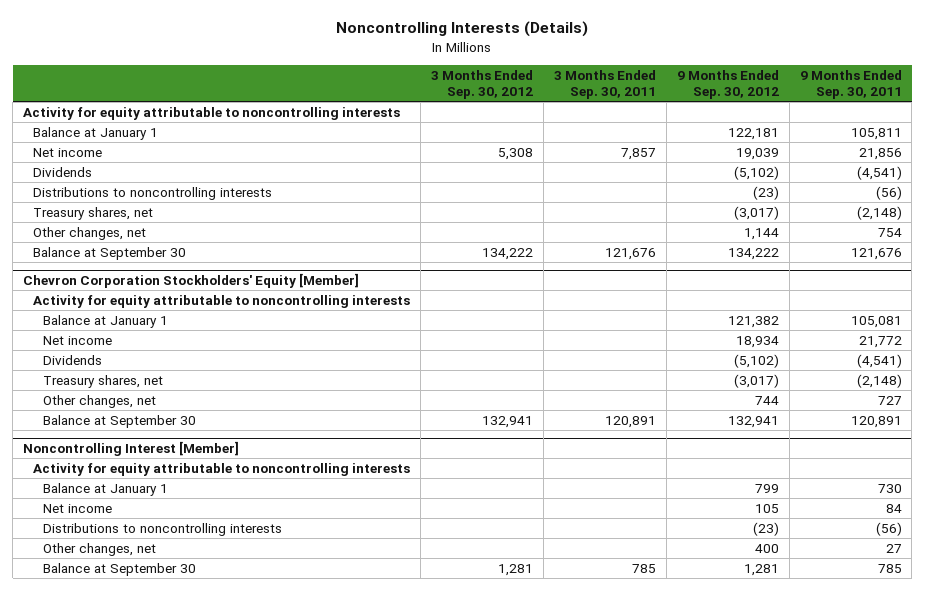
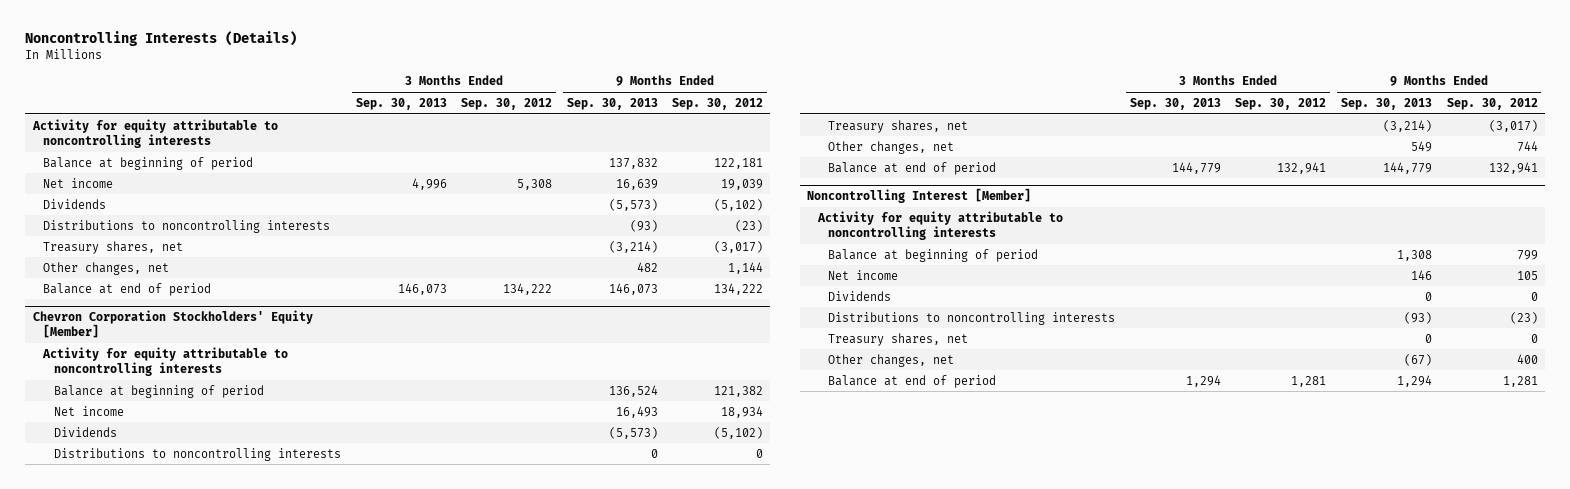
- | 3 Months Ended Sep. 30, 2012 | 3 Months Ended Sep. 30, 2011 | 9 Months Ended Sep. 30, 2012 | 9 Months Ended Sep. 30, 2011
+ | 3 Months Ended Sep. 30, 2013 | 3 Months Ended Sep. 30, 2012 | 9 Months Ended Sep. 30, 2013 | 9 Months Ended Sep. 30, 2012
- Balance at January 1 | | | 122,181 | 105,811
+ Balance at beginning of period | | | 137,832 | 122,181
- Balance at September 30 | 134,222 | 121,676 | 134,222 | 121,676
+ Balance at end of period | 146,073 | 134,222 | 146,073 | 134,222
@ Chevron Corporation Stockholders' Equity [Member]
- Balance at January 1 | | | 121,382 | 105,081
+ Balance at beginning of period | | | 136,524 | 121,382
+ Distributions to noncontrolling interests | | | 0 | 0
- Balance at September 30 | 132,941 | 120,891 | 132,941 | 120,891
+ Balance at end of period | 144,779 | 132,941 | 144,779 | 132,941
@ Noncontrolling Interest [Member]
- Balance at January 1 | | | 799 | 730
+ Balance at beginning of period | | | 1,308 | 799
+ Dividends | | | 0 | 0
+ Treasury shares, net | | | 0 | 0
- Balance at September 30 | 1,281 | 785 | 1,281 | 785
+ Balance at end of period | 1,294 | 1,281 | 1,294 | 1,281

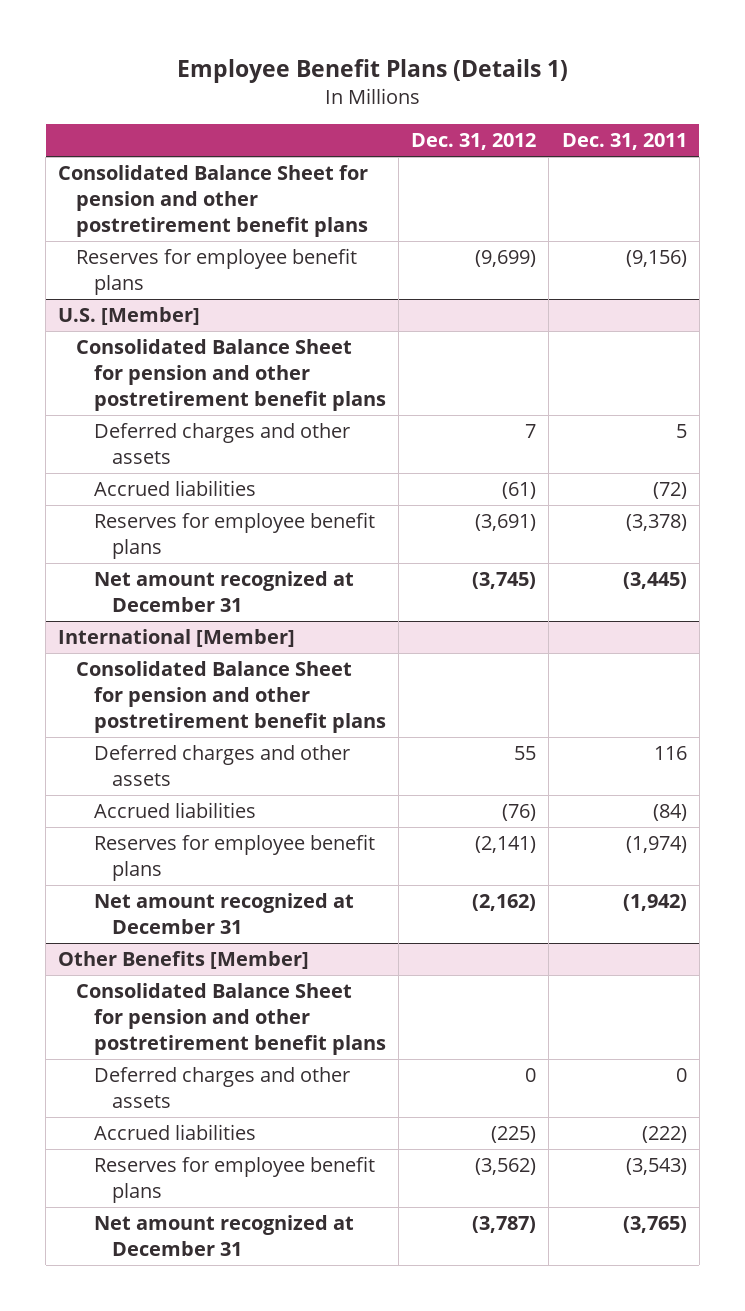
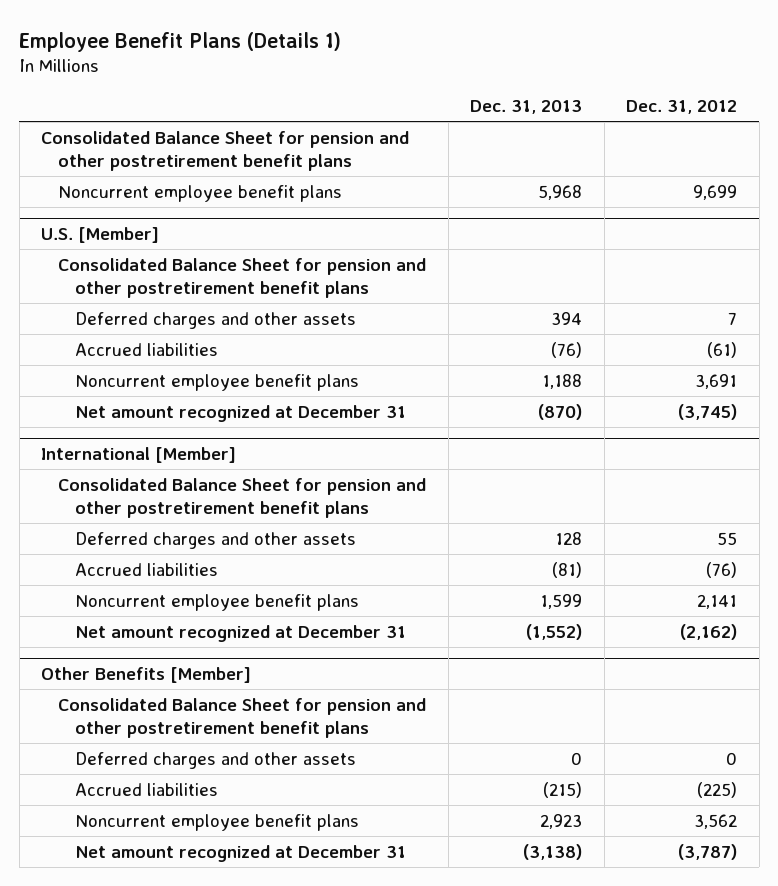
- | Dec. 31, 2012 | Dec. 31, 2011
+ | Dec. 31, 2013 | Dec. 31, 2012
- Reserves for employee benefit plans | (9,699) | (9,156)
+ Noncurrent employee benefit plans | 5,968 | 9,699
@ U.S. [Member]
- Reserves for employee benefit plans | (3,691) | (3,378)
+ Noncurrent employee benefit plans | 1,188 | 3,691
@ International [Member]
- Reserves for employee benefit plans | (2,141) | (1,974)
+ Noncurrent employee benefit plans | 1,599 | 2,141
@ Other Benefits [Member]
- Reserves for employee benefit plans | (3,562) | (3,543)
+ Noncurrent employee benefit plans | 2,923 | 3,562

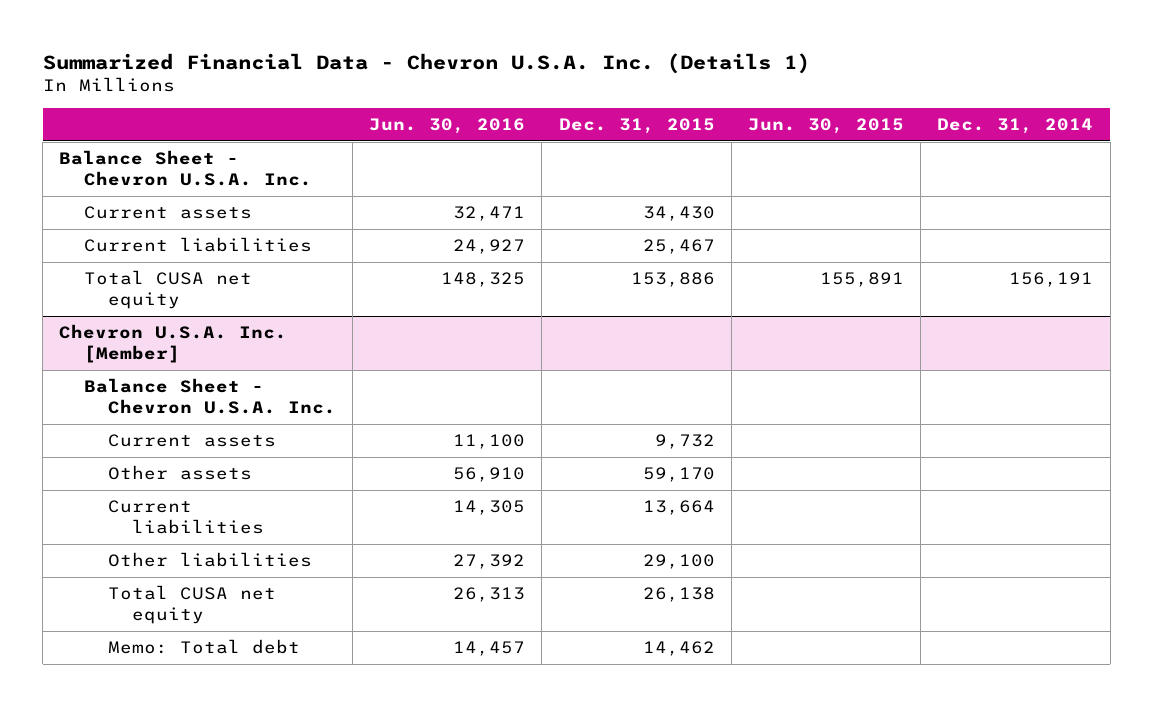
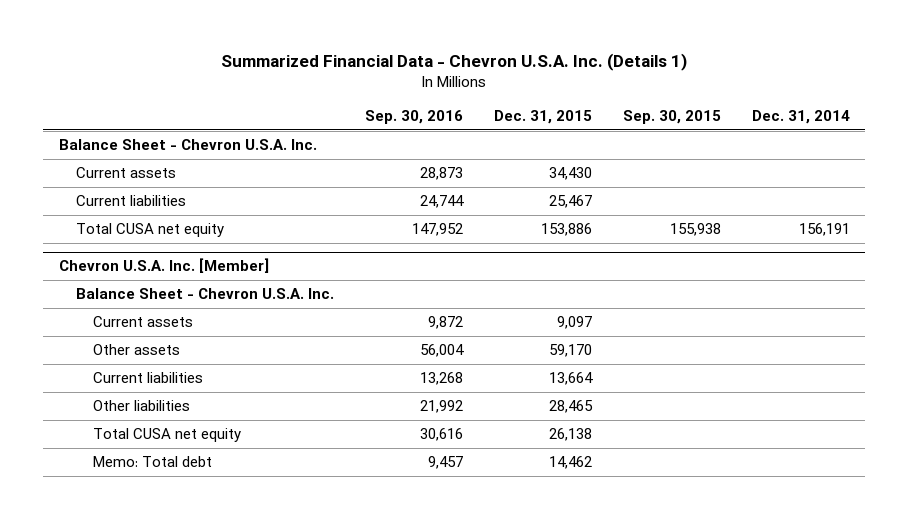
- | Jun. 30, 2016 | Dec. 31, 2015 | Jun. 30, 2015 | Dec. 31, 2014
+ | Sep. 30, 2016 | Dec. 31, 2015 | Sep. 30, 2015 | Dec. 31, 2014
@ Chevron U.S.A. Inc. [Member]
- Current assets | 11,100 | 9,732 | |
+ Current assets | 9,872 | 9,097 | |
- Other liabilities | 27,392 | 29,100 | |
+ Other liabilities | 21,992 | 28,465 | |

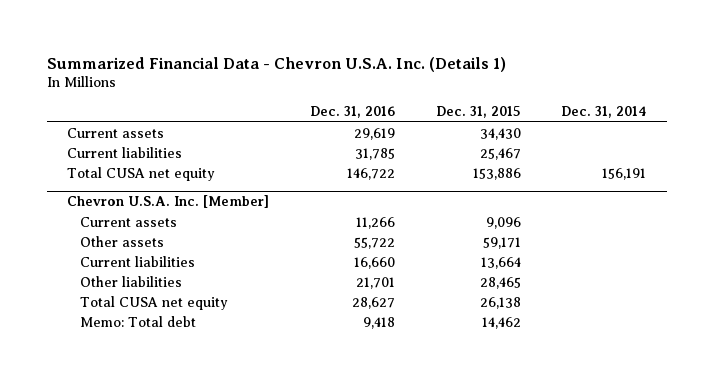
- | Sep. 30, 2016 | Dec. 31, 2015 | Sep. 30, 2015 | Dec. 31, 2014
+ | Dec. 31, 2016 | Dec. 31, 2015 | Dec. 31, 2014
- Balance Sheet - Chevron U.S.A. Inc.
@ Chevron U.S.A. Inc. [Member]
- Balance Sheet - Chevron U.S.A. Inc.
- Current assets | 9,872 | 9,097 | |
- Other assets | 56,004 | 59,170 | |
+ Current assets | 11,266 | 9,096 |
+ Other assets | 55,722 | 59,171 |

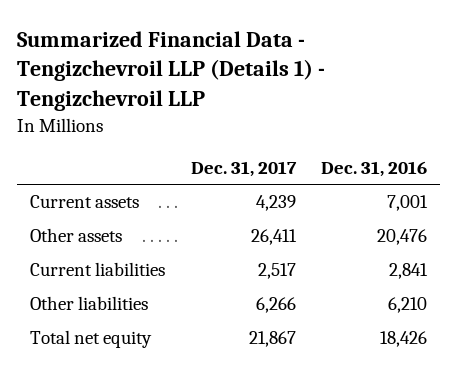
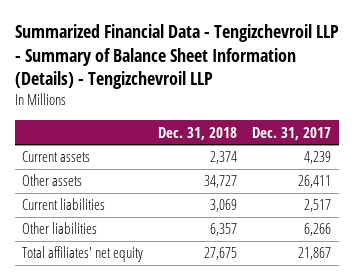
- Summarized Financial Data - Tengizchevroil LLP (Details 1) - Tengizchevroil LLP
+ Summarized Financial Data - Tengizchevroil LLP - Summary of Balance Sheet Information (Details) - Tengizchevroil LLP
- | Dec. 31, 2017 | Dec. 31, 2016
+ | Dec. 31, 2018 | Dec. 31, 2017
- Total net equity | 21,867 | 18,426
+ Total affiliates' net equity | 27,675 | 21,867

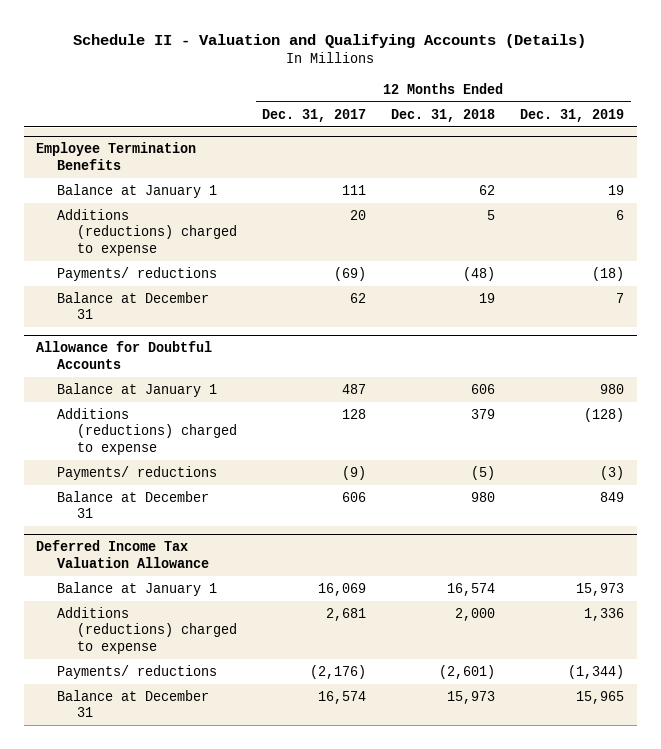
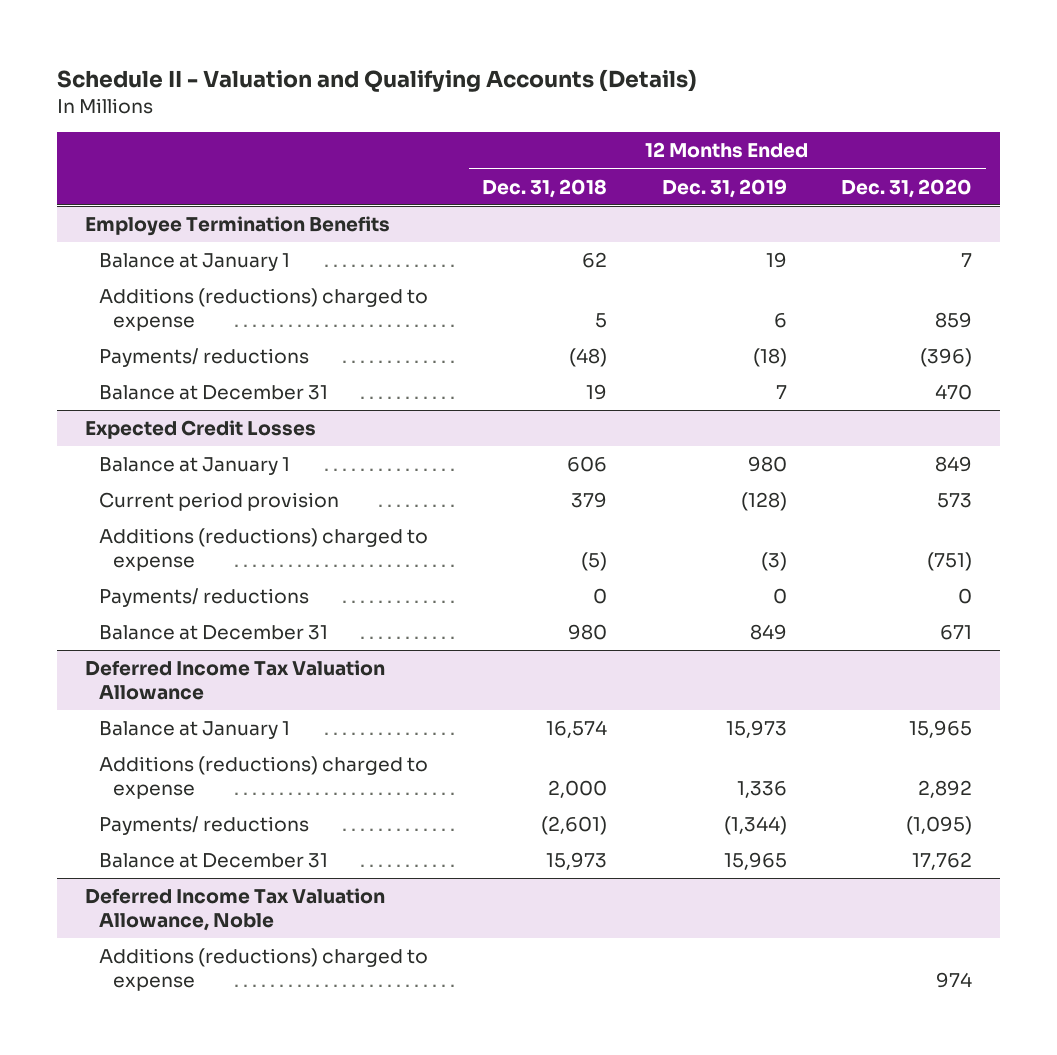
- | 12 Months Ended Dec. 31, 2017 | 12 Months Ended Dec. 31, 2018 | 12 Months Ended Dec. 31, 2019
+ | 12 Months Ended Dec. 31, 2018 | 12 Months Ended Dec. 31, 2019 | 12 Months Ended Dec. 31, 2020
- Allowance for Doubtful Accounts
+ Expected Credit Losses
- Additions (reductions) charged to expense | 128 | 379 | (128)
- Payments/ reductions | (9) | (5) | (3)
+ Current period provision | 379 | (128) | 573
+ Additions (reductions) charged to expense | (5) | (3) | (751)
+ Payments/ reductions | 0 | 0 | 0
+ Deferred Income Tax Valuation Allowance, Noble
+ Additions (reductions) charged to expense | | | 974

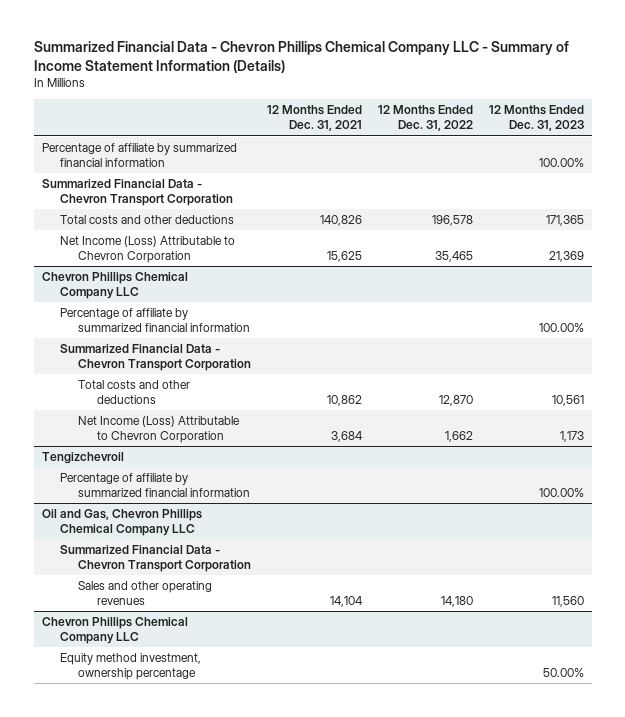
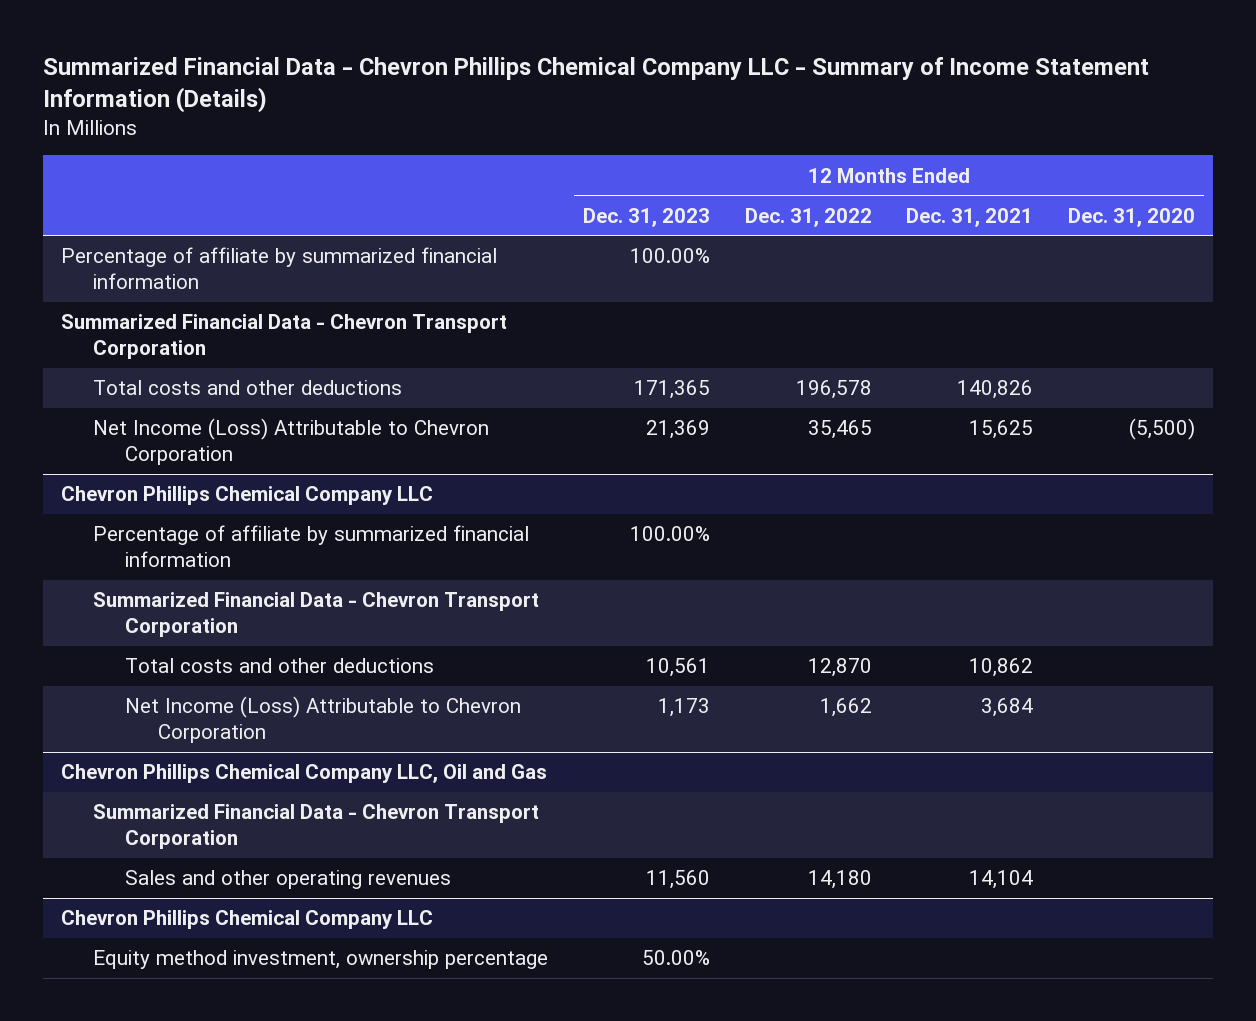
- | 12 Months Ended Dec. 31, 2021 | 12 Months Ended Dec. 31, 2022 | 12 Months Ended Dec. 31, 2023
+ | 12 Months Ended Dec. 31, 2023 | 12 Months Ended Dec. 31, 2022 | 12 Months Ended Dec. 31, 2021 | 12 Months Ended Dec. 31, 2020
- Tengizchevroil
- Percentage of affiliate by summarized financial information | | | 100.00%
- Oil and Gas, Chevron Phillips Chemical Company LLC
+ Chevron Phillips Chemical Company LLC, Oil and Gas

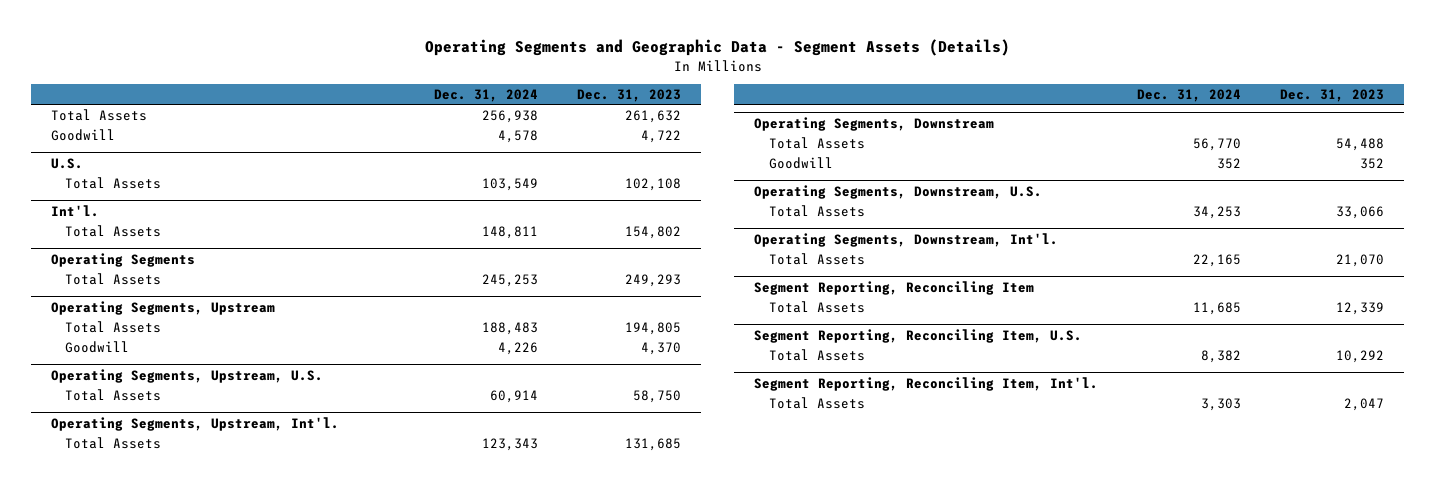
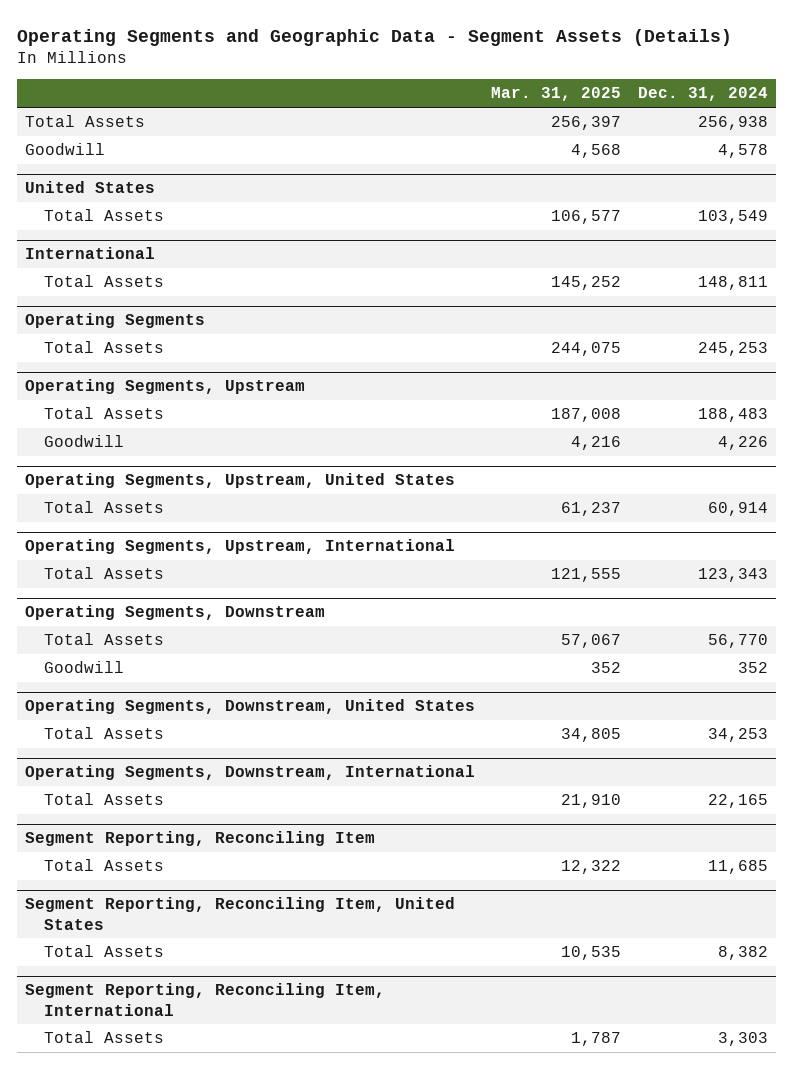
- | Dec. 31, 2024 | Dec. 31, 2023
+ | Mar. 31, 2025 | Dec. 31, 2024
- U.S.
+ United States
- Int'l.
+ International
- Operating Segments, Upstream, U.S.
+ Operating Segments, Upstream, United States
- Operating Segments, Upstream, Int'l.
+ Operating Segments, Upstream, International
- Operating Segments, Downstream, U.S.
+ Operating Segments, Downstream, United States
- Operating Segments, Downstream, Int'l.
+ Operating Segments, Downstream, International
- Segment Reporting, Reconciling Item, U.S.
+ Segment Reporting, Reconciling Item, United States
- Segment Reporting, Reconciling Item, Int'l.
+ Segment Reporting, Reconciling Item, International

